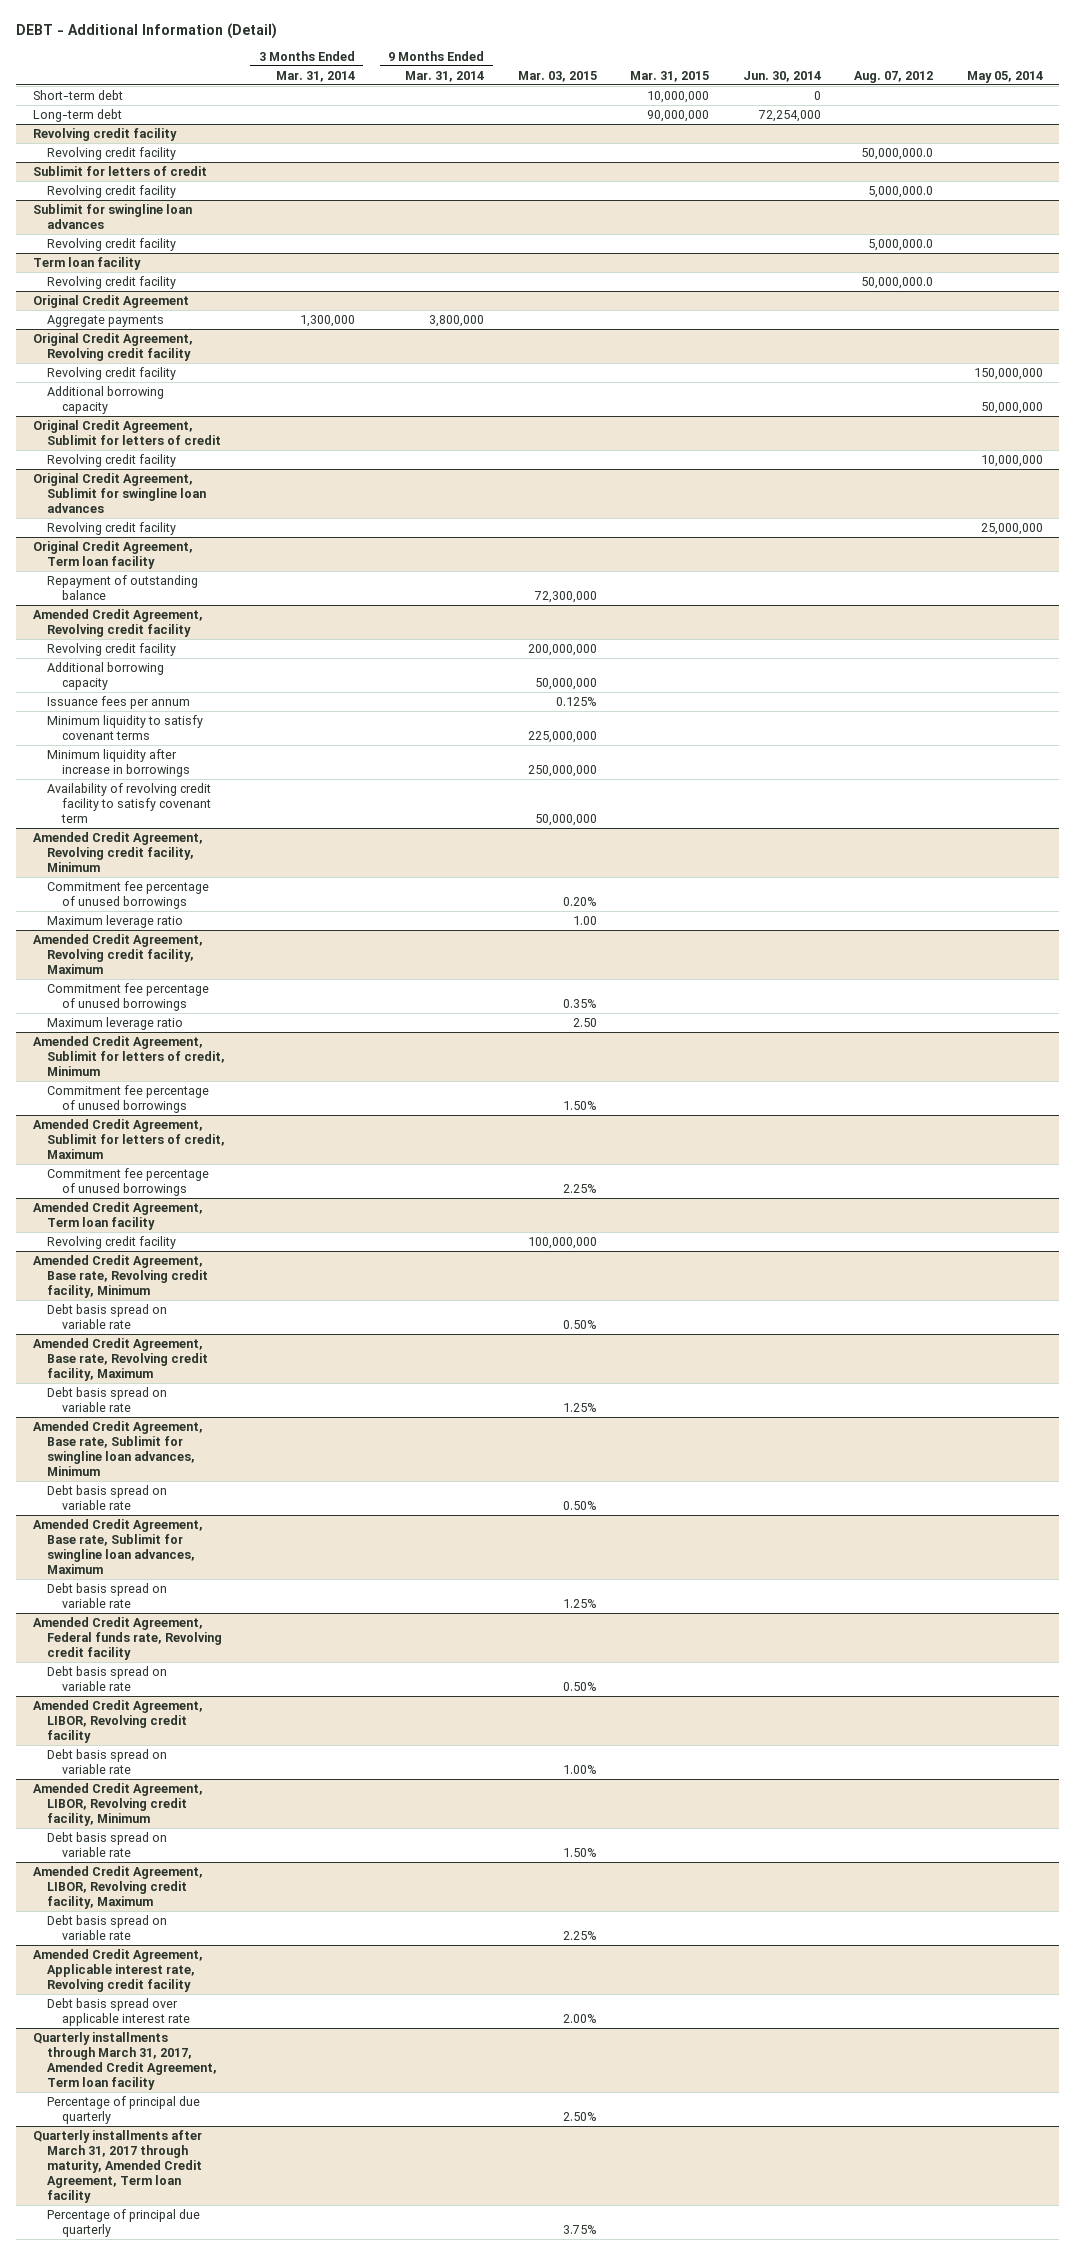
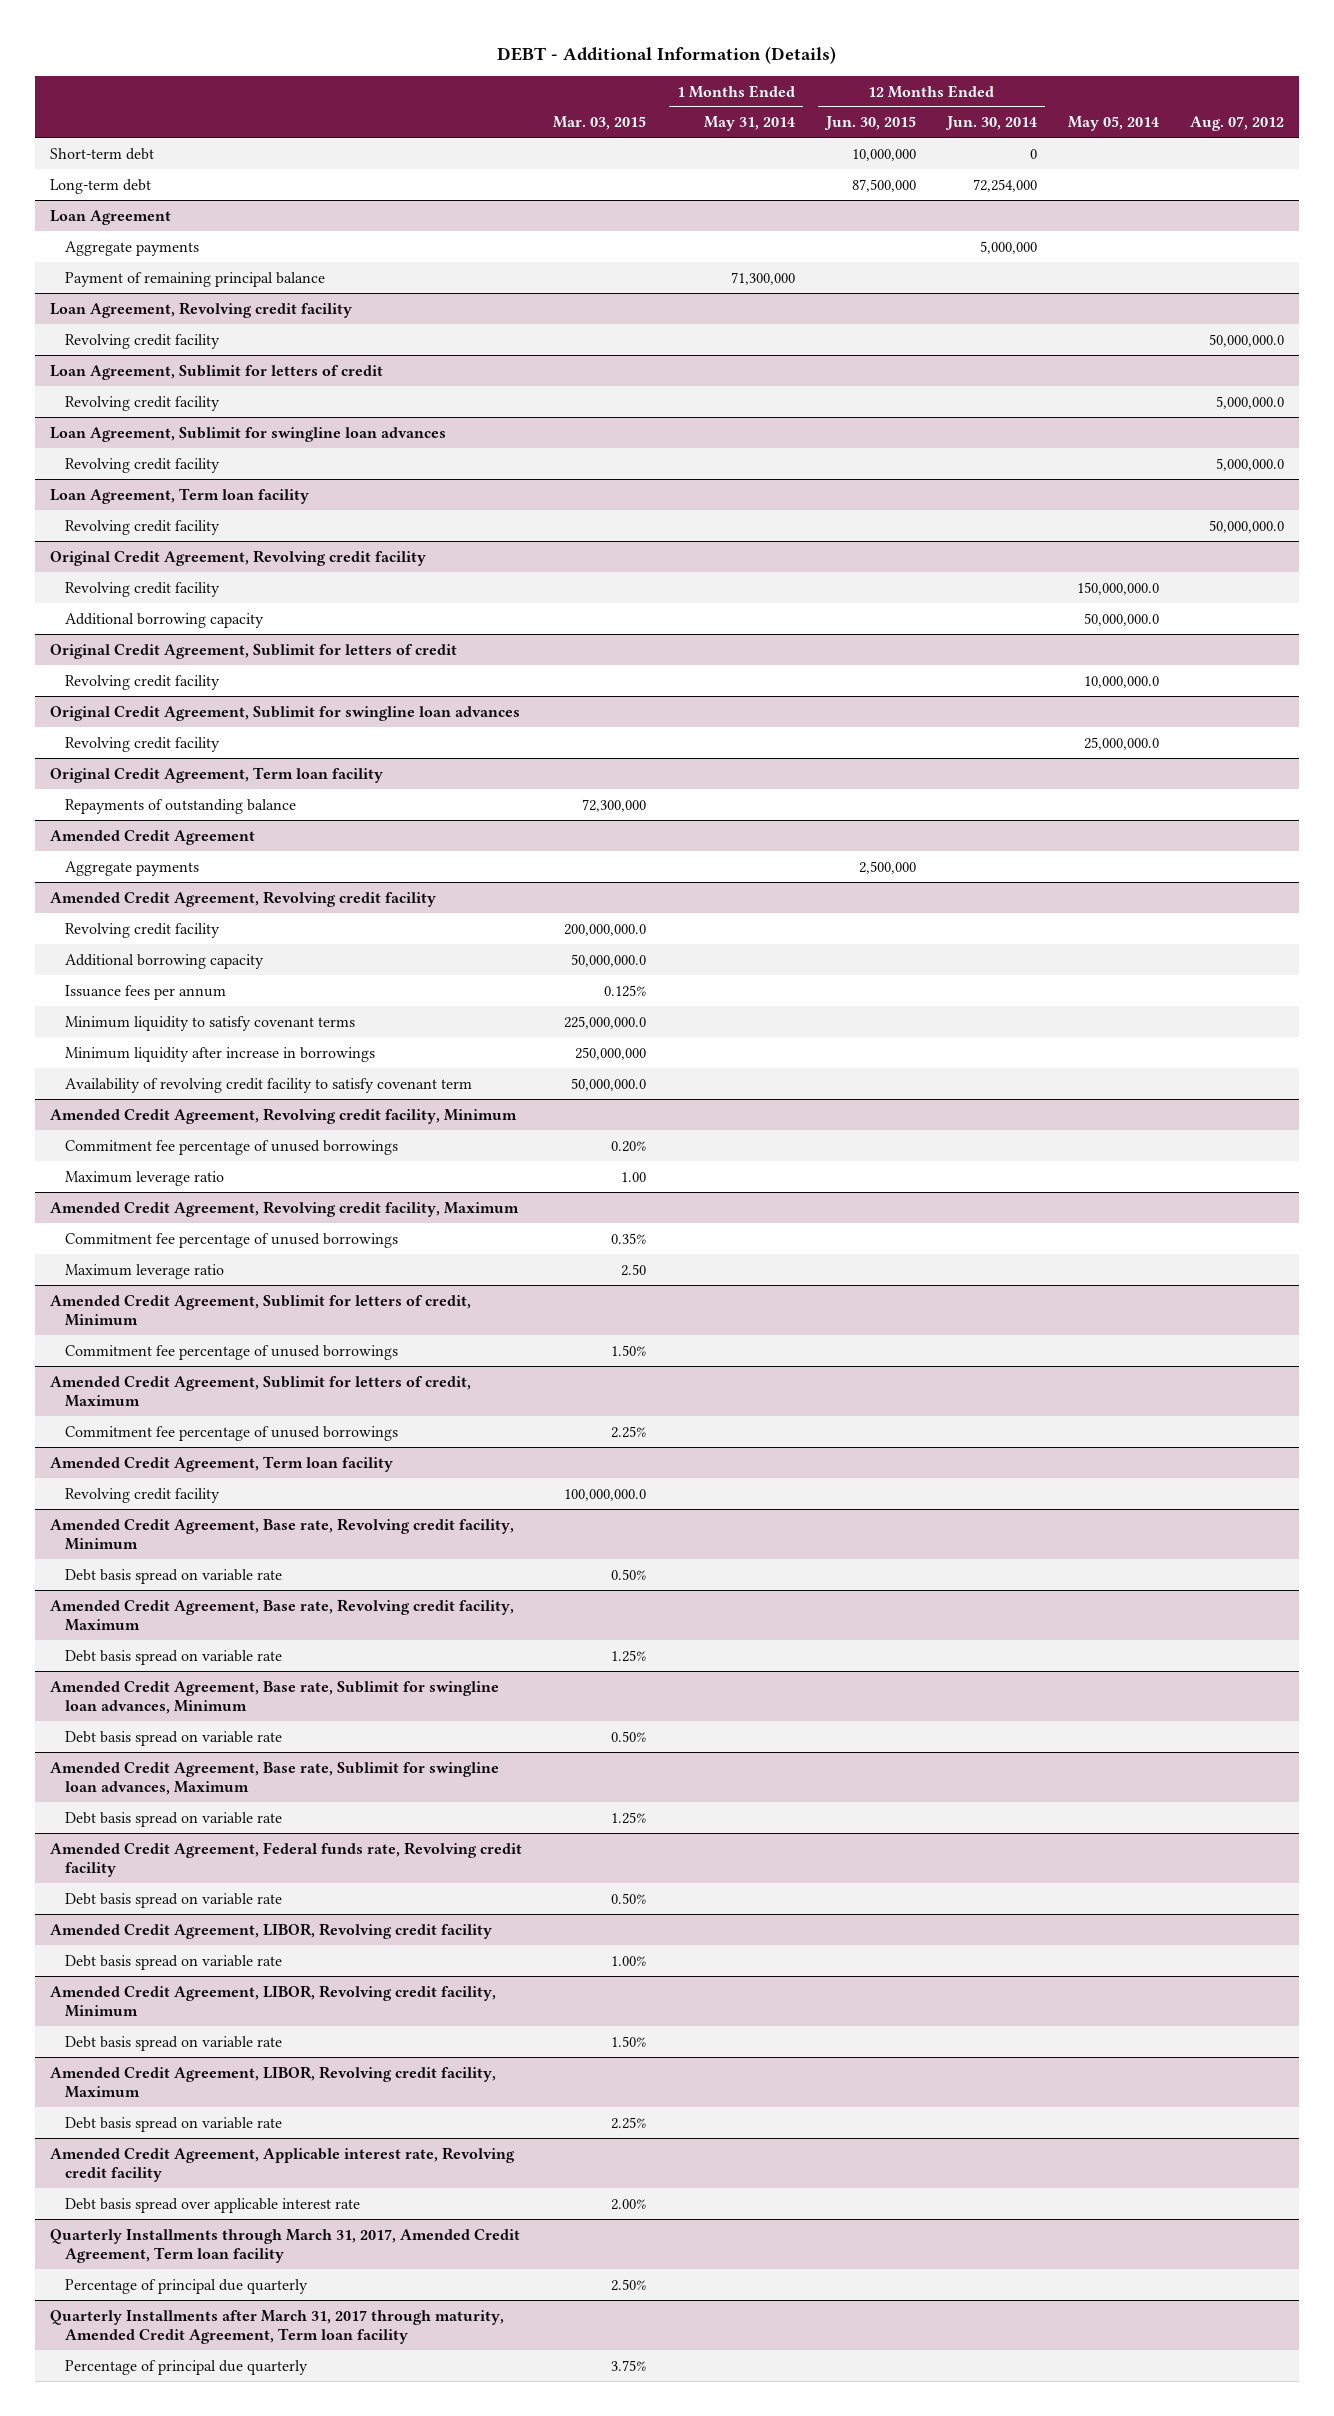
- DEBT - Additional Information (Detail)
+ DEBT - Additional Information (Details)
- | 3 Months Ended Mar. 31, 2014 | 9 Months Ended Mar. 31, 2014 | Mar. 03, 2015 | Mar. 31, 2015 | Jun. 30, 2014 | Aug. 07, 2012 | May 05, 2014
+ | Mar. 03, 2015 | 1 Months Ended May 31, 2014 | 12 Months Ended Jun. 30, 2015 | 12 Months Ended Jun. 30, 2014 | May 05, 2014 | Aug. 07, 2012
- Revolving credit facility
+ Loan Agreement
+ Aggregate payments | | | | 5,000,000 | |
+ Payment of remaining principal balance | | 71,300,000 | | | |
+ Loan Agreement, Revolving credit facility
- Sublimit for letters of credit
+ Loan Agreement, Sublimit for letters of credit
- Sublimit for swingline loan advances
+ Loan Agreement, Sublimit for swingline loan advances
- Term loan facility
+ Loan Agreement, Term loan facility
- Original Credit Agreement
- Aggregate payments | 1,300,000 | 3,800,000 | | | | |
@ Original Credit Agreement, Revolving credit facility
- Revolving credit facility | | | | | | | 150,000,000
- Additional borrowing capacity | | | | | | | 50,000,000
+ Revolving credit facility | | | | | 150,000,000.0 |
+ Additional borrowing capacity | | | | | 50,000,000.0 |
@ Original Credit Agreement, Sublimit for letters of credit
- Revolving credit facility | | | | | | | 10,000,000
+ Revolving credit facility | | | | | 10,000,000.0 |
@ Original Credit Agreement, Sublimit for swingline loan advances
- Revolving credit facility | | | | | | | 25,000,000
+ Revolving credit facility | | | | | 25,000,000.0 |
@ Original Credit Agreement, Term loan facility
- Repayment of outstanding balance | | | 72,300,000 | | | |
+ Repayments of outstanding balance | 72,300,000 | | | | |
+ Amended Credit Agreement
+ Aggregate payments | | | 2,500,000 | | |
@ Amended Credit Agreement, Revolving credit facility
- Revolving credit facility | | | 200,000,000 | | | |
- Additional borrowing capacity | | | 50,000,000 | | | |
+ Revolving credit facility | 200,000,000.0 | | | | |
+ Additional borrowing capacity | 50,000,000.0 | | | | |
- Minimum liquidity to satisfy covenant terms | | | 225,000,000 | | | |
+ Minimum liquidity to satisfy covenant terms | 225,000,000.0 | | | | |
- Availability of revolving credit facility to satisfy covenant term | | | 50,000,000 | | | |
+ Availability of revolving credit facility to satisfy covenant term | 50,000,000.0 | | | | |
@ Amended Credit Agreement, Term loan facility
- Revolving credit facility | | | 100,000,000 | | | |
+ Revolving credit facility | 100,000,000.0 | | | | |
- Quarterly installments through March 31, 2017, Amended Credit Agreement, Term loan facility
+ Quarterly Installments through March 31, 2017, Amended Credit Agreement, Term loan facility
- Quarterly installments after March 31, 2017 through maturity, Amended Credit Agreement, Term loan facility
+ Quarterly Installments after March 31, 2017 through maturity, Amended Credit Agreement, Term loan facility

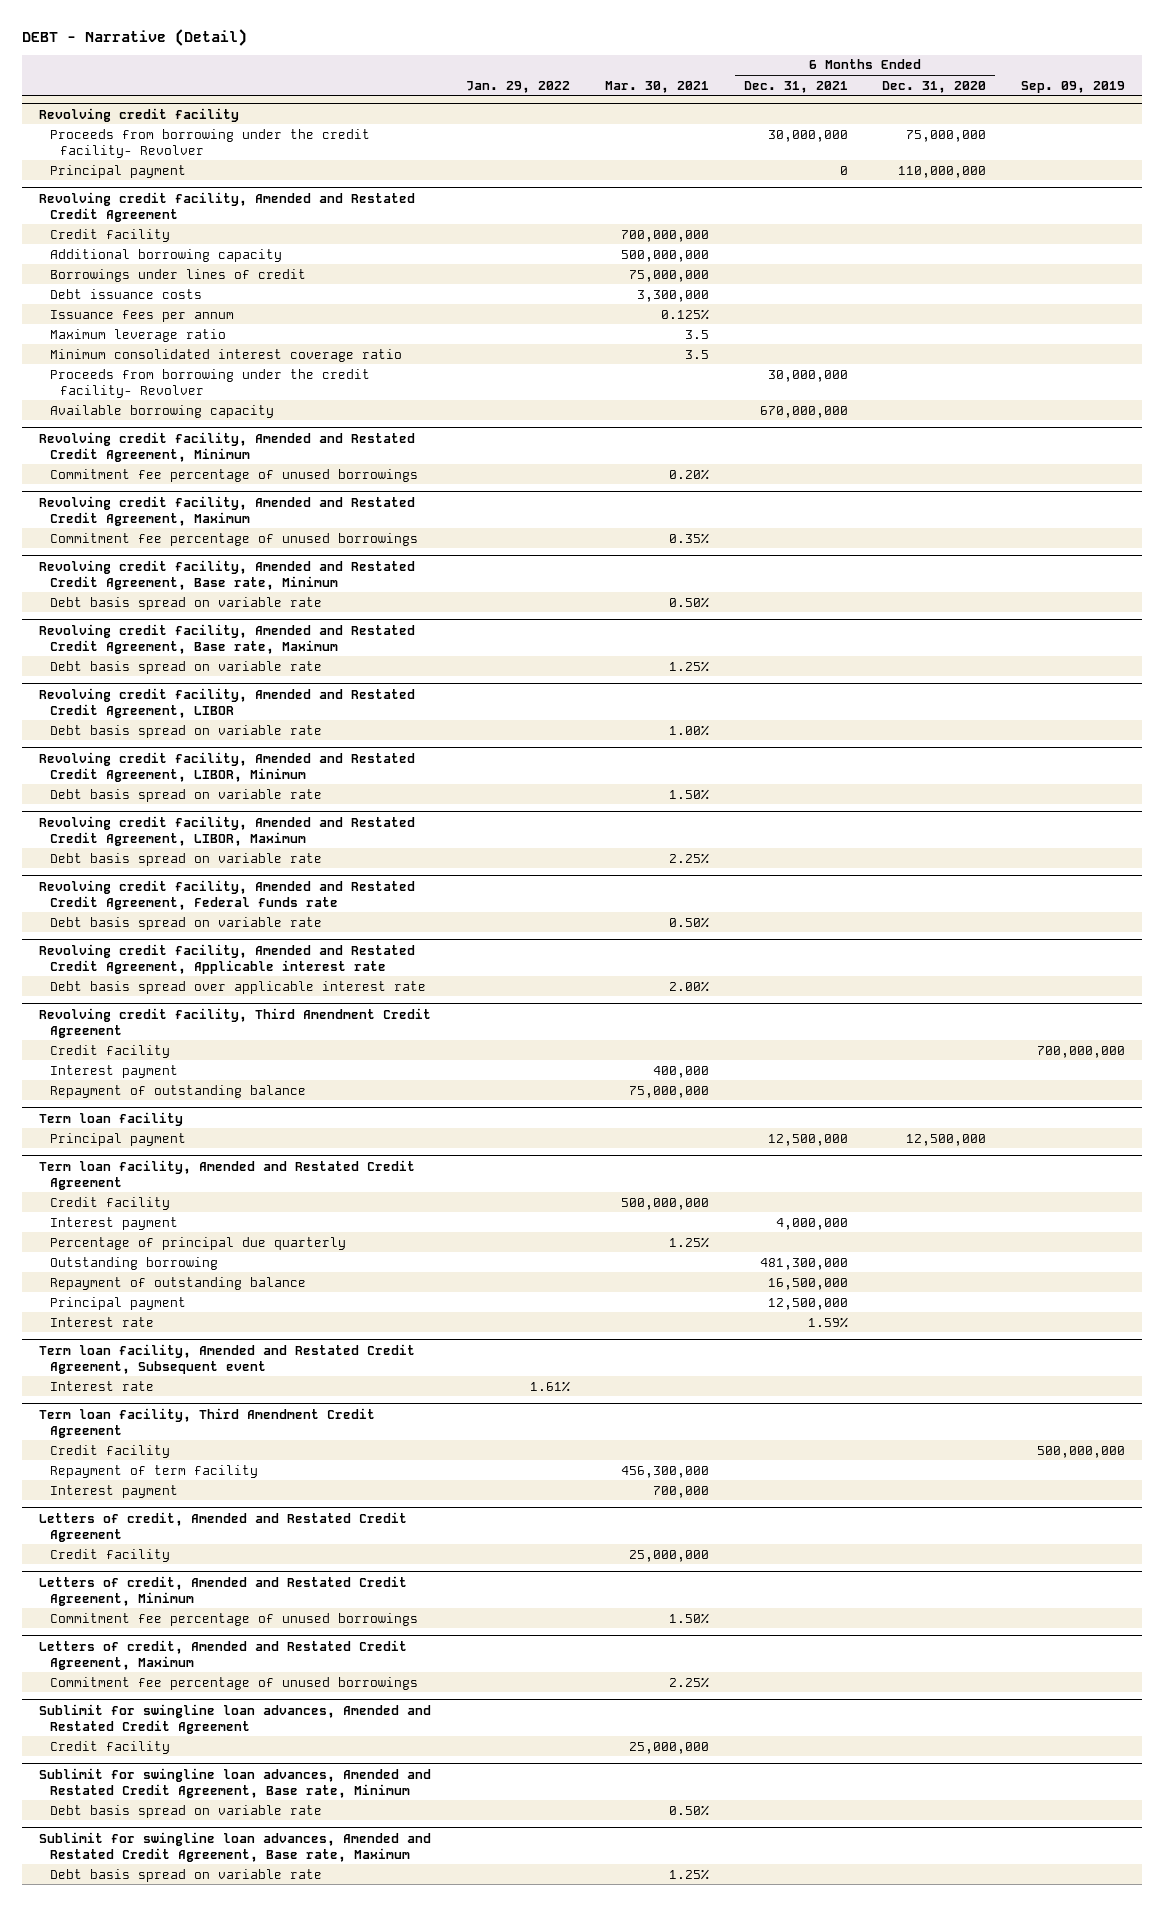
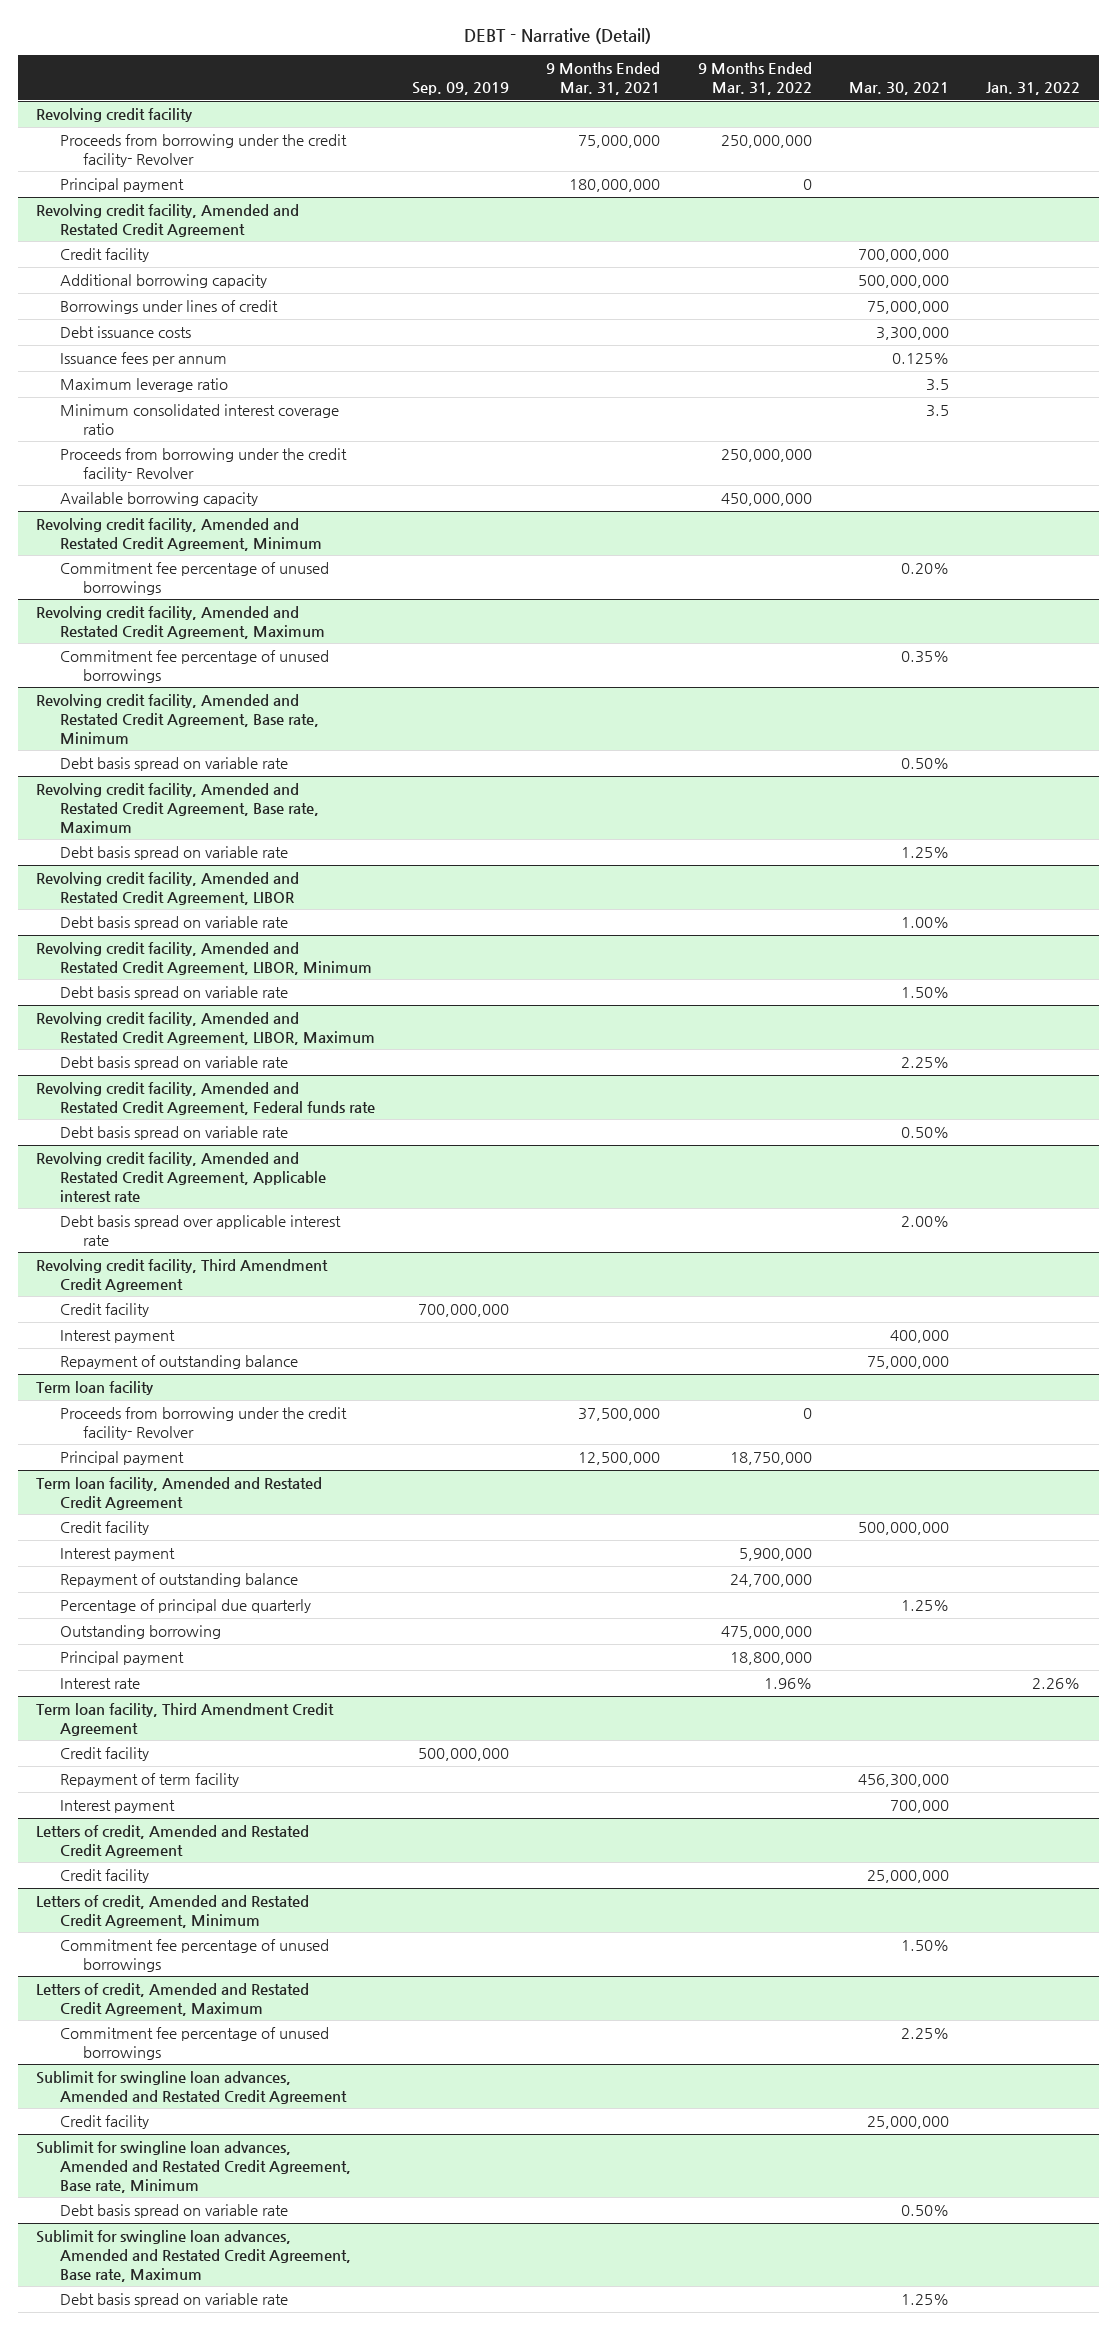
- | Jan. 29, 2022 | Mar. 30, 2021 | 6 Months Ended Dec. 31, 2021 | 6 Months Ended Dec. 31, 2020 | Sep. 09, 2019
+ | Sep. 09, 2019 | 9 Months Ended Mar. 31, 2021 | 9 Months Ended Mar. 31, 2022 | Mar. 30, 2021 | Jan. 31, 2022
@ Term loan facility
+ Proceeds from borrowing under the credit facility- Revolver | | 37,500,000 | 0 | |
@ Term loan facility, Amended and Restated Credit Agreement
moved up: Repayment of outstanding balance | | | 24,700,000 | |
- Term loan facility, Amended and Restated Credit Agreement, Subsequent event
- Interest rate | 1.61% | | | |

